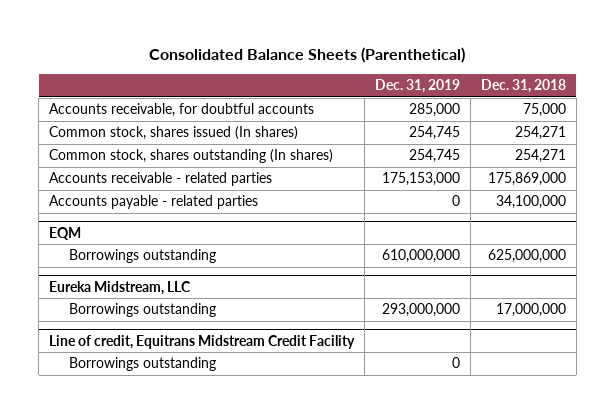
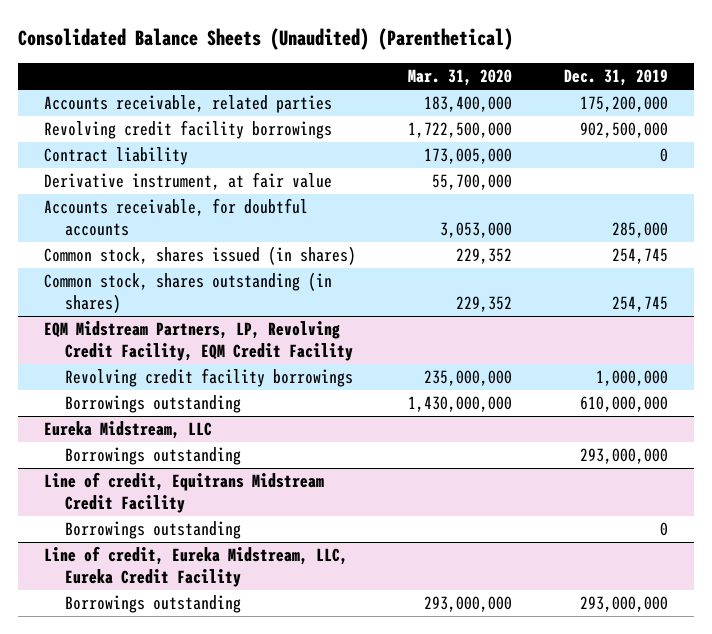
- Consolidated Balance Sheets (Parenthetical)
+ Consolidated Balance Sheets (Unaudited) (Parenthetical)
- | Dec. 31, 2019 | Dec. 31, 2018
+ | Mar. 31, 2020 | Dec. 31, 2019
+ Accounts receivable, related parties | 183,400,000 | 175,200,000
+ Revolving credit facility borrowings | 1,722,500,000 | 902,500,000
+ Contract liability | 173,005,000 | 0
+ Derivative instrument, at fair value | 55,700,000 |
- Common stock, shares issued (In shares) | 254,745 | 254,271
- Common stock, shares outstanding (In shares) | 254,745 | 254,271
- Accounts receivable - related parties | 175,153,000 | 175,869,000
- Accounts payable - related parties | 0 | 34,100,000
- EQM
+ Common stock, shares issued (in shares) | 229,352 | 254,745
+ Common stock, shares outstanding (in shares) | 229,352 | 254,745
+ EQM Midstream Partners, LP, Revolving Credit Facility, EQM Credit Facility
+ Revolving credit facility borrowings | 235,000,000 | 1,000,000
+ Line of credit, Eureka Midstream, LLC, Eureka Credit Facility
+ Borrowings outstanding | 293,000,000 | 293,000,000

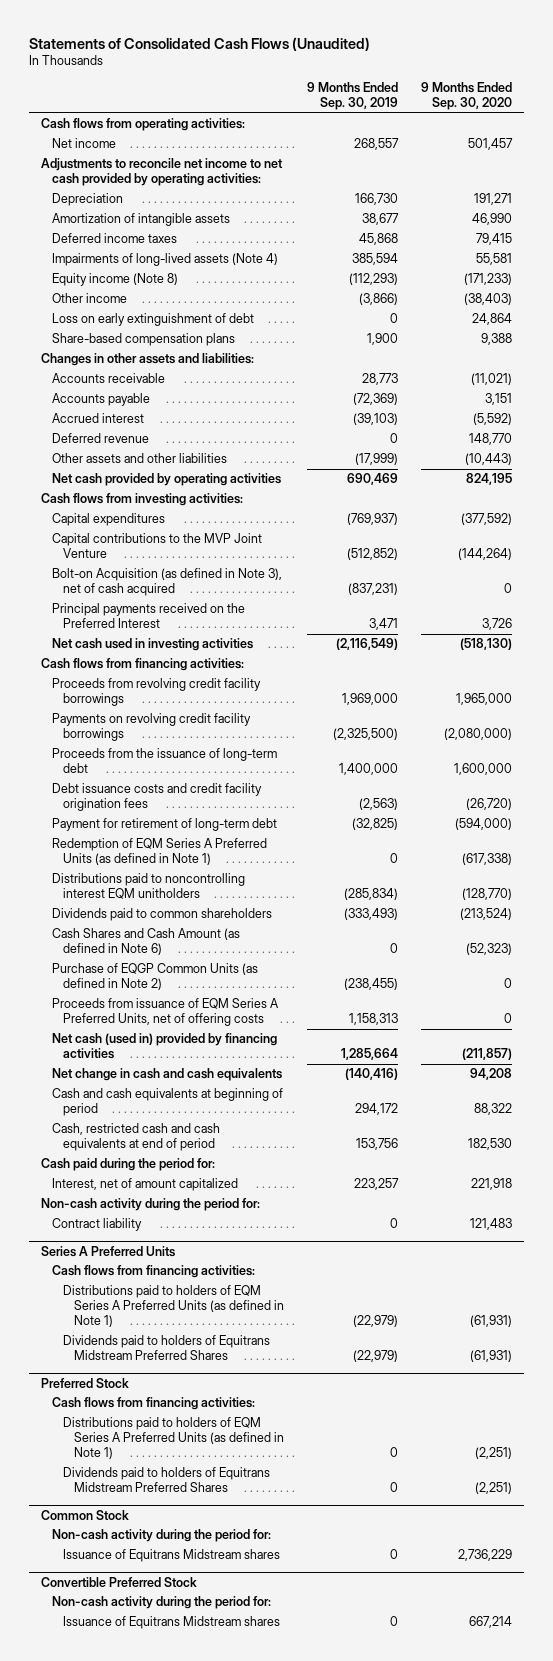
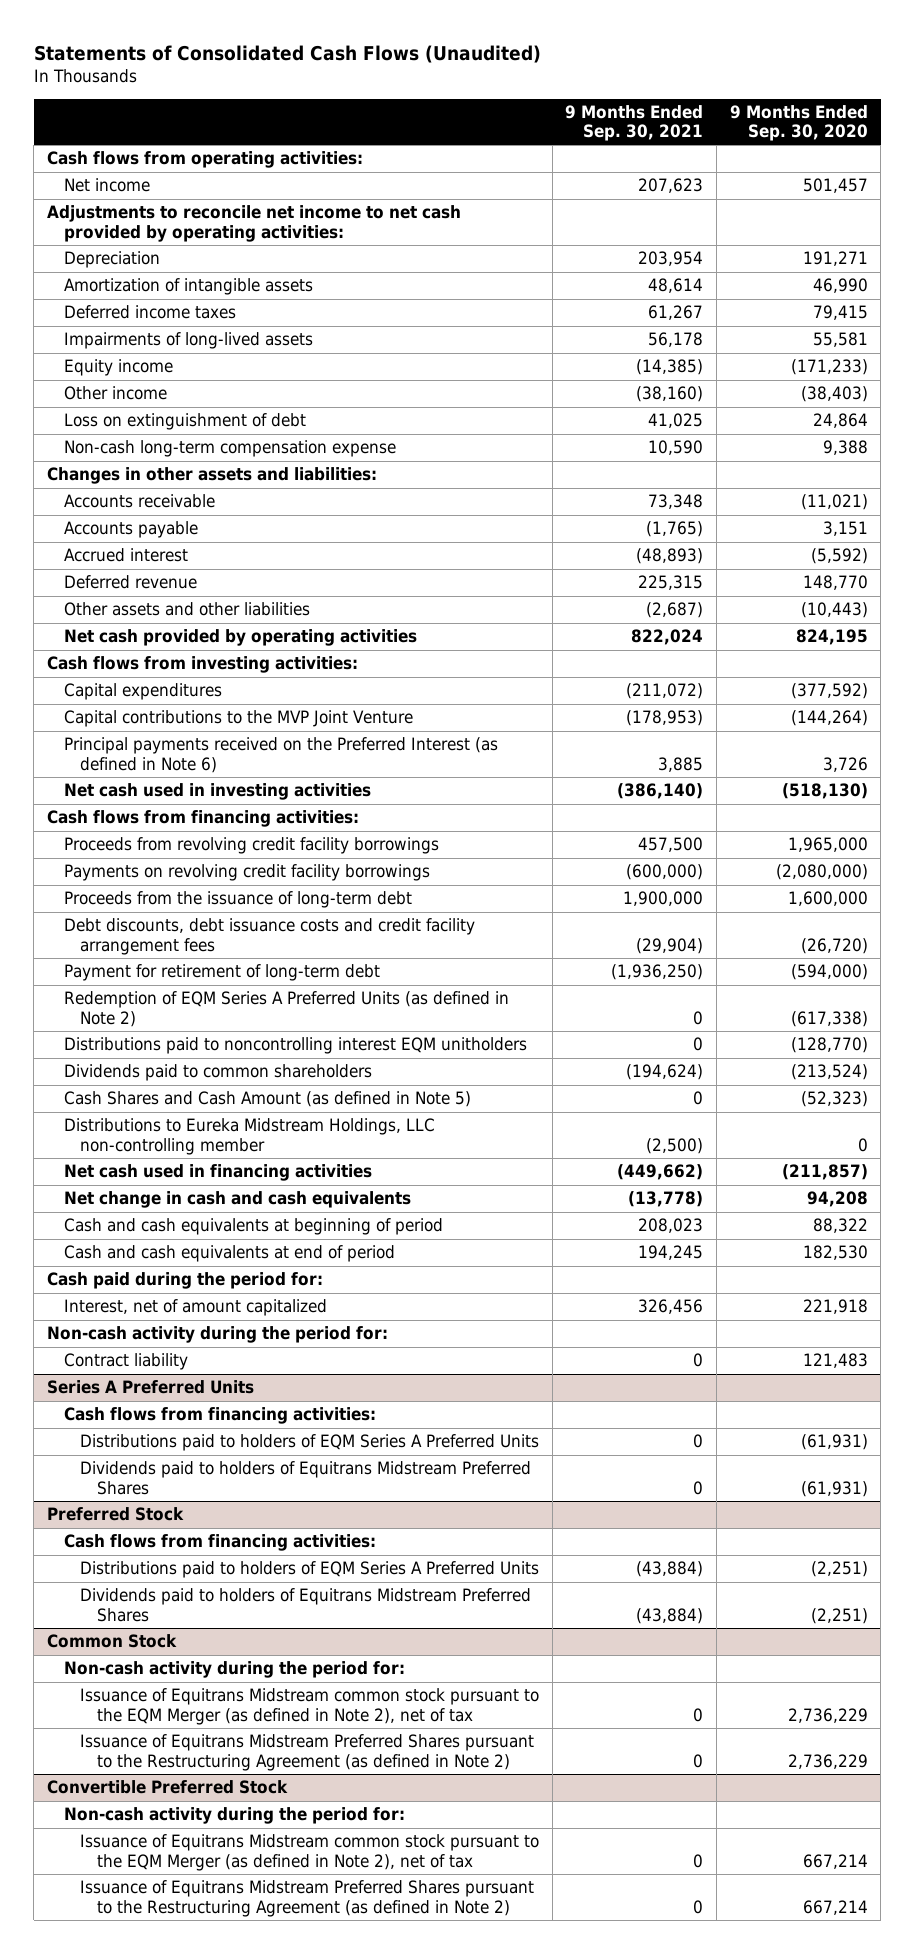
- | 9 Months Ended Sep. 30, 2019 | 9 Months Ended Sep. 30, 2020
+ | 9 Months Ended Sep. 30, 2021 | 9 Months Ended Sep. 30, 2020
- Impairments of long-lived assets (Note 4) | 385,594 | 55,581
- Equity income (Note 8) | (112,293) | (171,233)
+ Impairments of long-lived assets | 56,178 | 55,581
+ Equity income | (14,385) | (171,233)
- Loss on early extinguishment of debt | 0 | 24,864
- Share-based compensation plans | 1,900 | 9,388
+ Loss on extinguishment of debt | 41,025 | 24,864
+ Non-cash long-term compensation expense | 10,590 | 9,388
- Bolt-on Acquisition (as defined in Note 3), net of cash acquired | (837,231) | 0
- Principal payments received on the Preferred Interest | 3,471 | 3,726
+ Principal payments received on the Preferred Interest (as defined in Note 6) | 3,885 | 3,726
- Debt issuance costs and credit facility origination fees | (2,563) | (26,720)
+ Debt discounts, debt issuance costs and credit facility arrangement fees | (29,904) | (26,720)
- Redemption of EQM Series A Preferred Units (as defined in Note 1) | 0 | (617,338)
+ Redemption of EQM Series A Preferred Units (as defined in Note 2) | 0 | (617,338)
- Cash Shares and Cash Amount (as defined in Note 6) | 0 | (52,323)
- Purchase of EQGP Common Units (as defined in Note 2) | (238,455) | 0
- Proceeds from issuance of EQM Series A Preferred Units, net of offering costs | 1,158,313 | 0
- Net cash (used in) provided by financing activities | 1,285,664 | (211,857)
+ Cash Shares and Cash Amount (as defined in Note 5) | 0 | (52,323)
+ Distributions to Eureka Midstream Holdings, LLC non-controlling member | (2,500) | 0
+ Net cash used in financing activities | (449,662) | (211,857)
- Cash, restricted cash and cash equivalents at end of period | 153,756 | 182,530
+ Cash and cash equivalents at end of period | 194,245 | 182,530
@ Series A Preferred Units
- Distributions paid to holders of EQM Series A Preferred Units (as defined in Note 1) | (22,979) | (61,931)
+ Distributions paid to holders of EQM Series A Preferred Units | 0 | (61,931)
@ Preferred Stock
- Distributions paid to holders of EQM Series A Preferred Units (as defined in Note 1) | 0 | (2,251)
+ Distributions paid to holders of EQM Series A Preferred Units | (43,884) | (2,251)
@ Common Stock
- Issuance of Equitrans Midstream shares | 0 | 2,736,229
+ Issuance of Equitrans Midstream common stock pursuant to the EQM Merger (as defined in Note 2), net of tax | 0 | 2,736,229
+ Issuance of Equitrans Midstream Preferred Shares pursuant to the Restructuring Agreement (as defined in Note 2) | 0 | 2,736,229
@ Convertible Preferred Stock
- Issuance of Equitrans Midstream shares | 0 | 667,214
+ Issuance of Equitrans Midstream common stock pursuant to the EQM Merger (as defined in Note 2), net of tax | 0 | 667,214
+ Issuance of Equitrans Midstream Preferred Shares pursuant to the Restructuring Agreement (as defined in Note 2) | 0 | 667,214

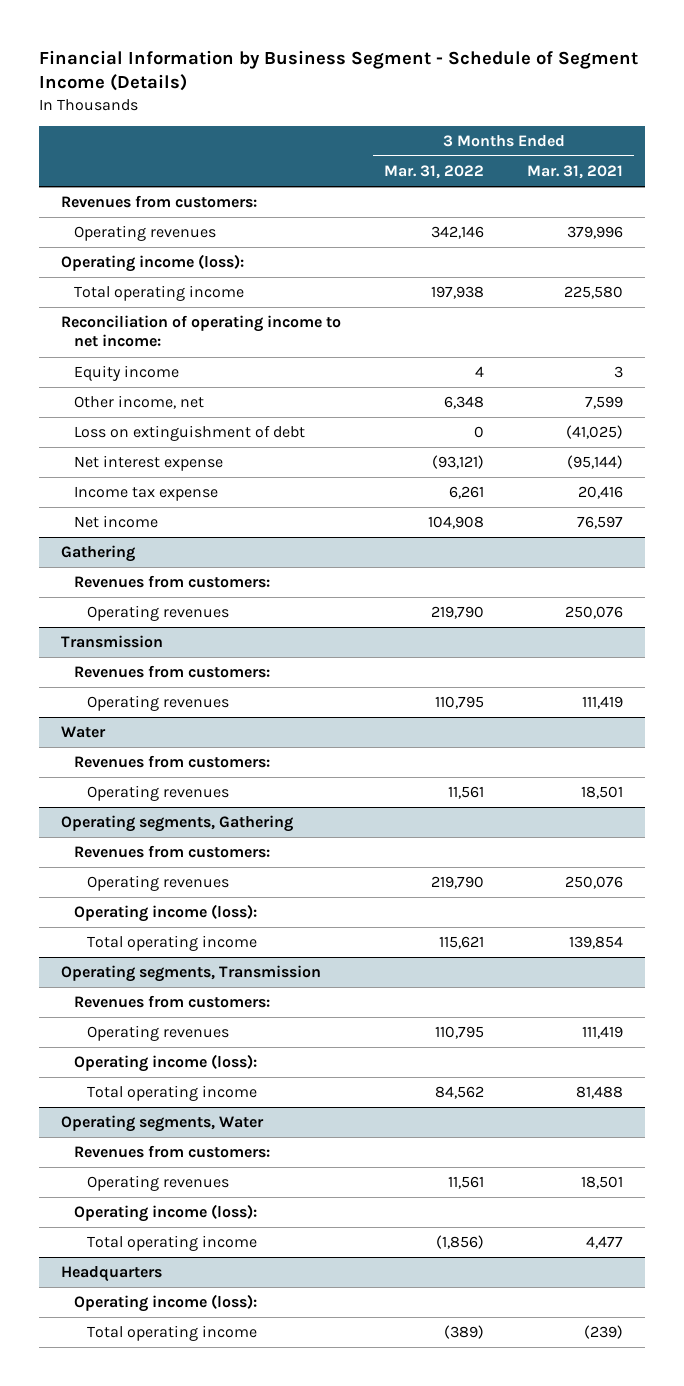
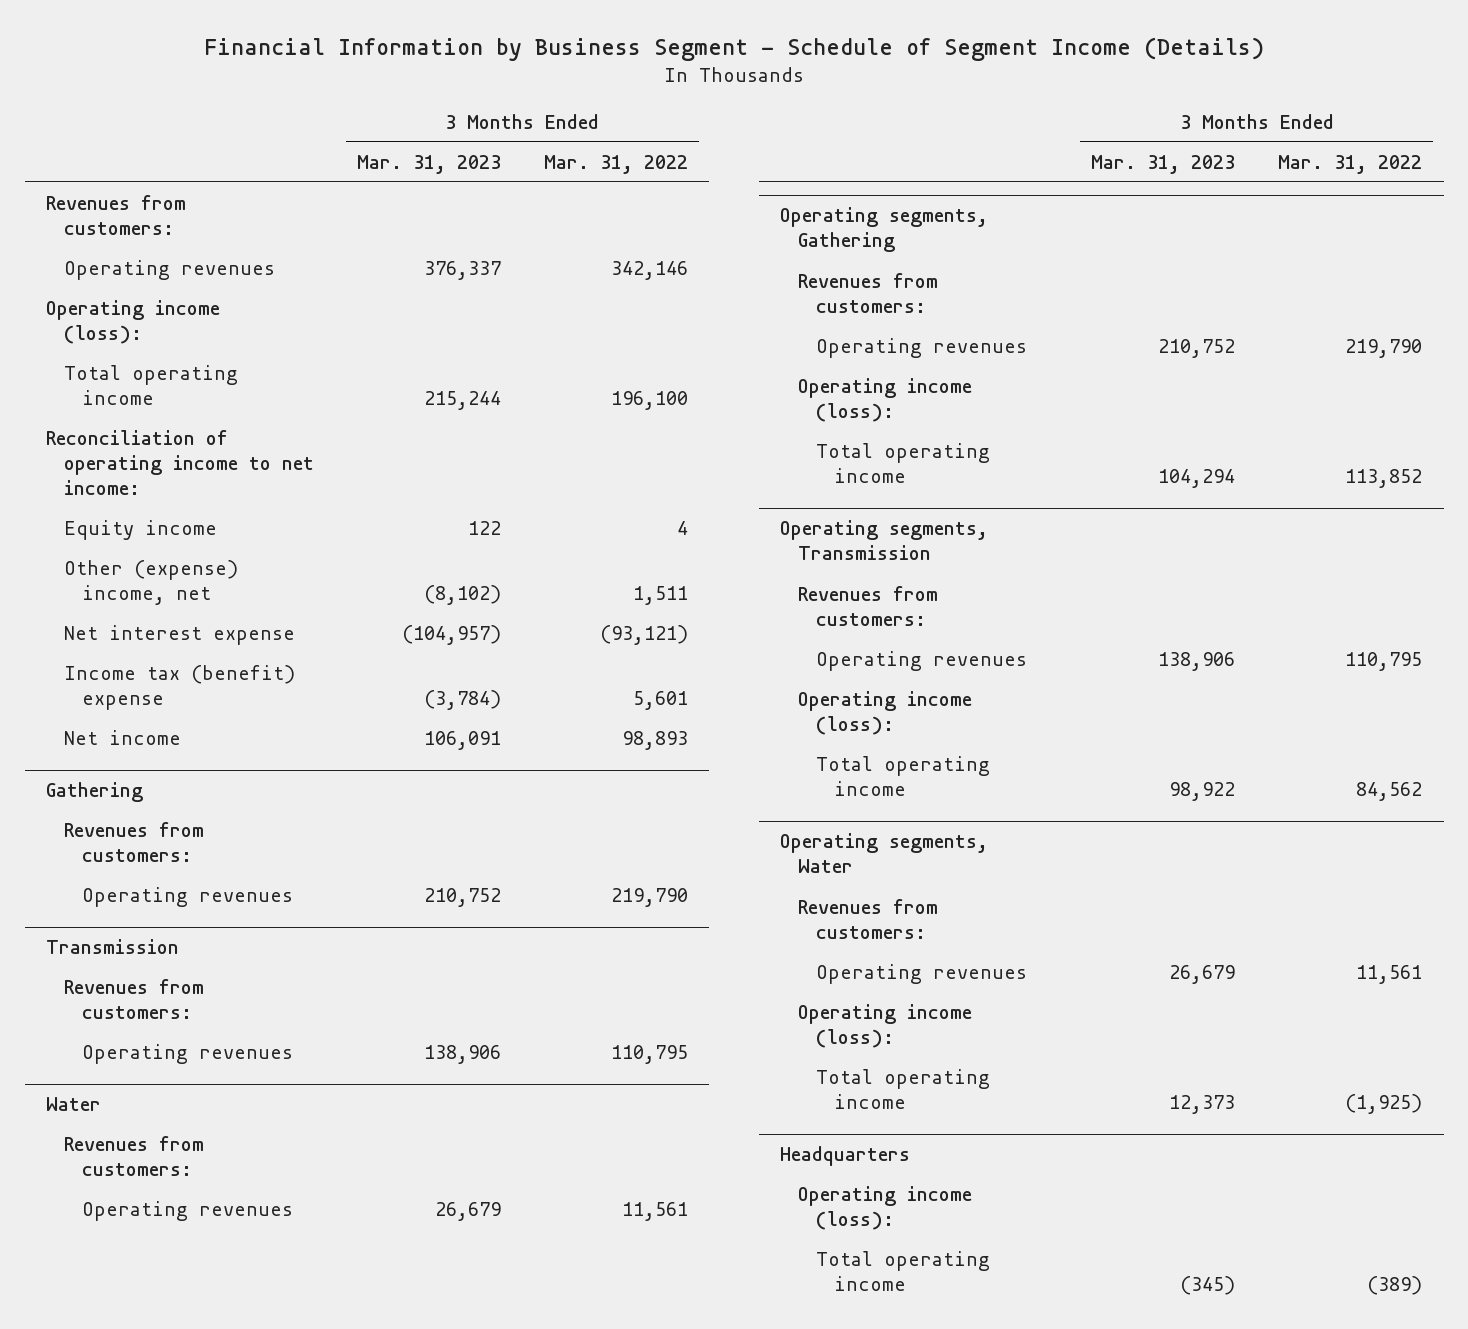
- | 3 Months Ended Mar. 31, 2022 | 3 Months Ended Mar. 31, 2021
+ | 3 Months Ended Mar. 31, 2023 | 3 Months Ended Mar. 31, 2022
- Total operating income | 197,938 | 225,580
+ Total operating income | 215,244 | 196,100
- Other income, net | 6,348 | 7,599
- Loss on extinguishment of debt | 0 | (41,025)
+ Other (expense) income, net | (8,102) | 1,511
- Income tax expense | 6,261 | 20,416
- Net income | 104,908 | 76,597
+ Income tax (benefit) expense | (3,784) | 5,601
+ Net income | 106,091 | 98,893
@ Operating segments, Gathering
- Total operating income | 115,621 | 139,854
+ Total operating income | 104,294 | 113,852
@ Operating segments, Water
- Total operating income | (1,856) | 4,477
+ Total operating income | 12,373 | (1,925)

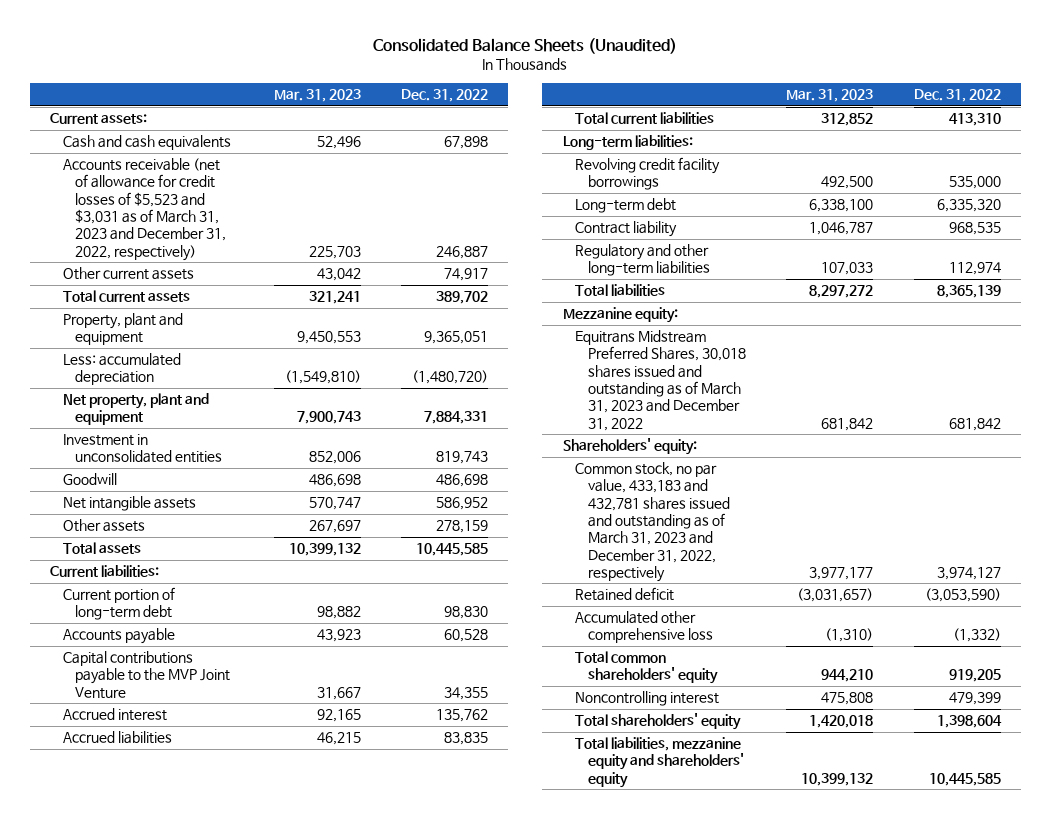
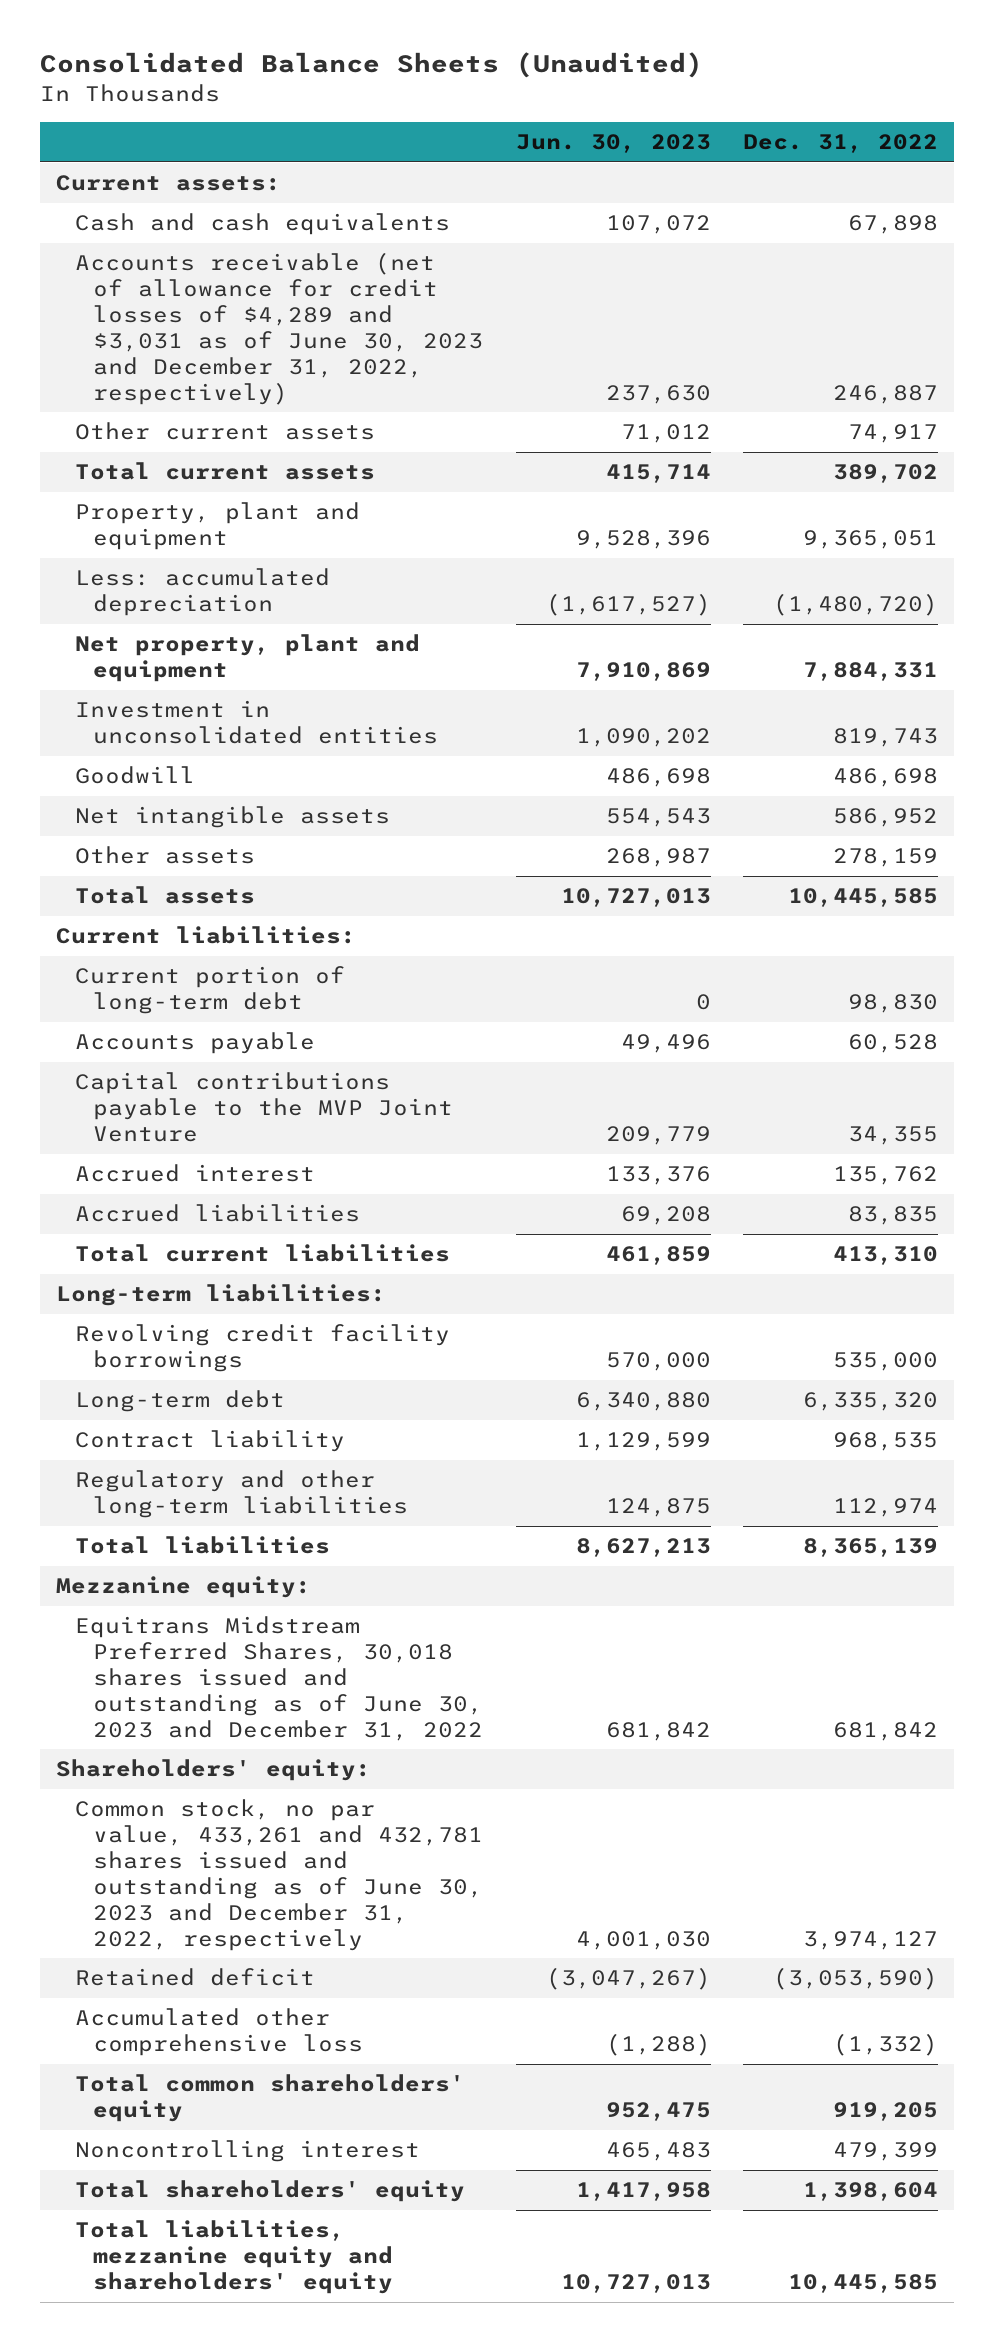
- | Mar. 31, 2023 | Dec. 31, 2022
+ | Jun. 30, 2023 | Dec. 31, 2022
- Accounts receivable (net of allowance for credit losses of $5,523 and $3,031 as of March 31, 2023 and December 31, 2022, respectively) | 225,703 | 246,887
+ Accounts receivable (net of allowance for credit losses of $4,289 and $3,031 as of June 30, 2023 and December 31, 2022, respectively) | 237,630 | 246,887
- Equitrans Midstream Preferred Shares, 30,018 shares issued and outstanding as of March 31, 2023 and December 31, 2022 | 681,842 | 681,842
+ Equitrans Midstream Preferred Shares, 30,018 shares issued and outstanding as of June 30, 2023 and December 31, 2022 | 681,842 | 681,842
- Common stock, no par value, 433,183 and 432,781 shares issued and outstanding as of March 31, 2023 and December 31, 2022, respectively | 3,977,177 | 3,974,127
+ Common stock, no par value, 433,261 and 432,781 shares issued and outstanding as of June 30, 2023 and December 31, 2022, respectively | 4,001,030 | 3,974,127

